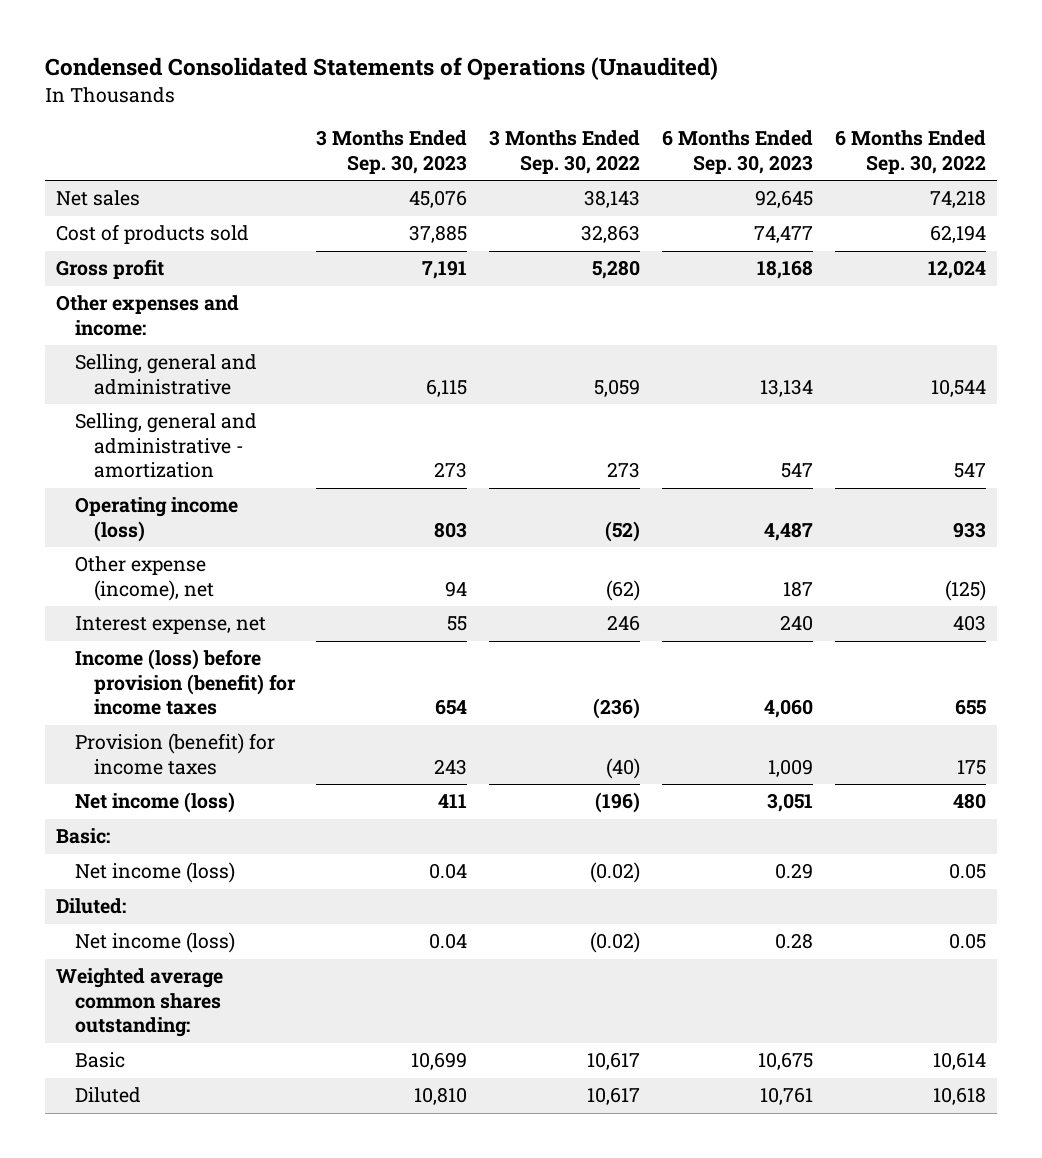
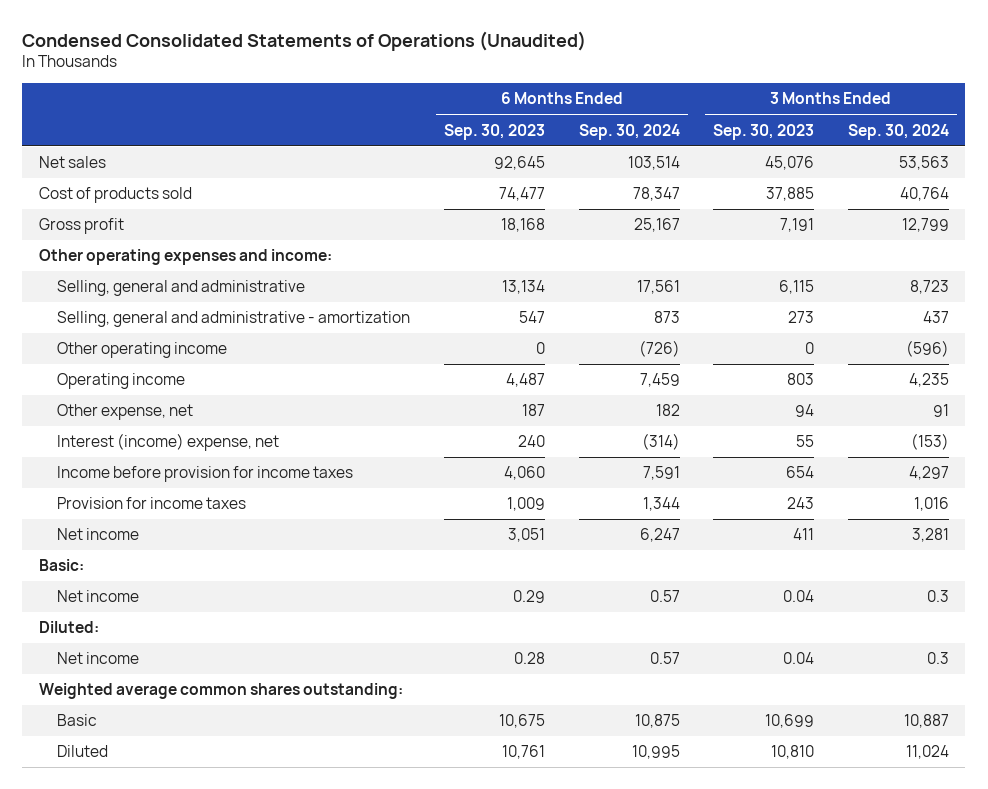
- | 3 Months Ended Sep. 30, 2023 | 3 Months Ended Sep. 30, 2022 | 6 Months Ended Sep. 30, 2023 | 6 Months Ended Sep. 30, 2022
+ | 6 Months Ended Sep. 30, 2023 | 6 Months Ended Sep. 30, 2024 | 3 Months Ended Sep. 30, 2023 | 3 Months Ended Sep. 30, 2024
- Other expenses and income:
+ Other operating expenses and income:
- Operating income (loss) | 803 | (52) | 4,487 | 933
- Other expense (income), net | 94 | (62) | 187 | (125)
- Interest expense, net | 55 | 246 | 240 | 403
- Income (loss) before provision (benefit) for income taxes | 654 | (236) | 4,060 | 655
- Provision (benefit) for income taxes | 243 | (40) | 1,009 | 175
- Net income (loss) | 411 | (196) | 3,051 | 480
+ Other operating income | 0 | (726) | 0 | (596)
+ Operating income | 4,487 | 7,459 | 803 | 4,235
+ Other expense, net | 187 | 182 | 94 | 91
+ Interest (income) expense, net | 240 | (314) | 55 | (153)
+ Income before provision for income taxes | 4,060 | 7,591 | 654 | 4,297
+ Provision for income taxes | 1,009 | 1,344 | 243 | 1,016
+ Net income | 3,051 | 6,247 | 411 | 3,281
- Net income (loss) | 0.04 | (0.02) | 0.29 | 0.05
+ Net income | 0.29 | 0.57 | 0.04 | 0.3
- Net income (loss) | 0.04 | (0.02) | 0.28 | 0.05
+ Net income | 0.28 | 0.57 | 0.04 | 0.3

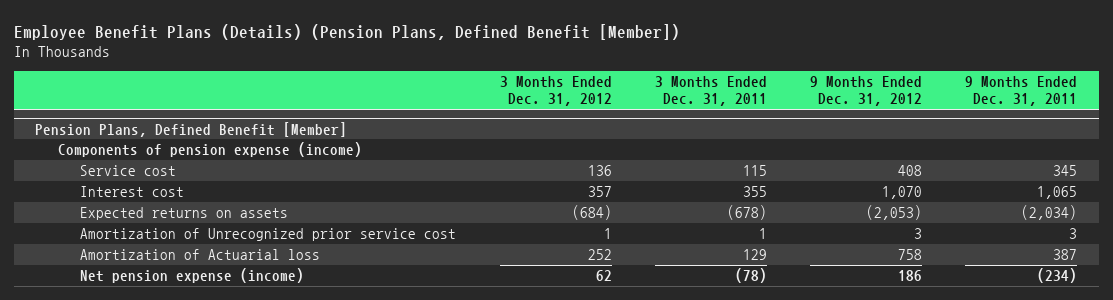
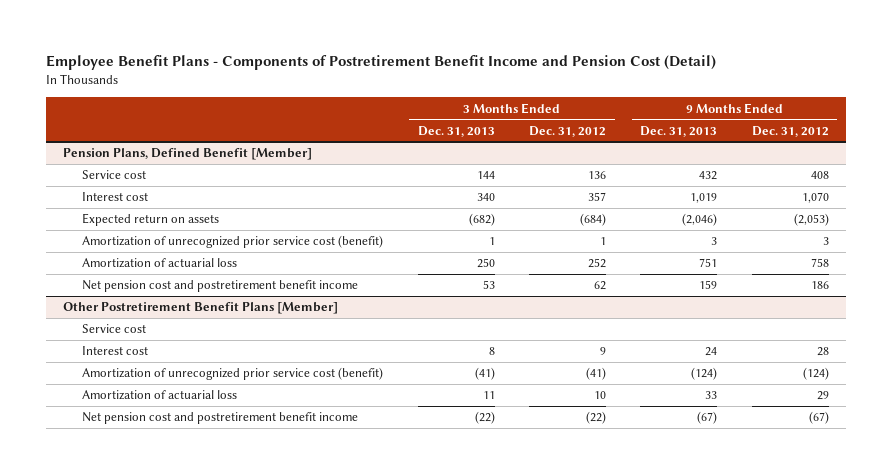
- Employee Benefit Plans (Details) (Pension Plans, Defined Benefit [Member])
+ Employee Benefit Plans - Components of Postretirement Benefit Income and Pension Cost (Detail)
- | 3 Months Ended Dec. 31, 2012 | 3 Months Ended Dec. 31, 2011 | 9 Months Ended Dec. 31, 2012 | 9 Months Ended Dec. 31, 2011
+ | 3 Months Ended Dec. 31, 2013 | 3 Months Ended Dec. 31, 2012 | 9 Months Ended Dec. 31, 2013 | 9 Months Ended Dec. 31, 2012
@ Pension Plans, Defined Benefit [Member]
- Components of pension expense (income)
- Expected returns on assets | (684) | (678) | (2,053) | (2,034)
- Amortization of Unrecognized prior service cost | 1 | 1 | 3 | 3
- Amortization of Actuarial loss | 252 | 129 | 758 | 387
- Net pension expense (income) | 62 | (78) | 186 | (234)
+ Expected return on assets | (682) | (684) | (2,046) | (2,053)
+ Amortization of unrecognized prior service cost (benefit) | 1 | 1 | 3 | 3
+ Amortization of actuarial loss | 250 | 252 | 751 | 758
+ Net pension cost and postretirement benefit income | 53 | 62 | 159 | 186
+ Other Postretirement Benefit Plans [Member]
+ Service cost
+ Interest cost | 8 | 9 | 24 | 28
+ Amortization of unrecognized prior service cost (benefit) | (41) | (41) | (124) | (124)
+ Amortization of actuarial loss | 11 | 10 | 33 | 29
+ Net pension cost and postretirement benefit income | (22) | (22) | (67) | (67)

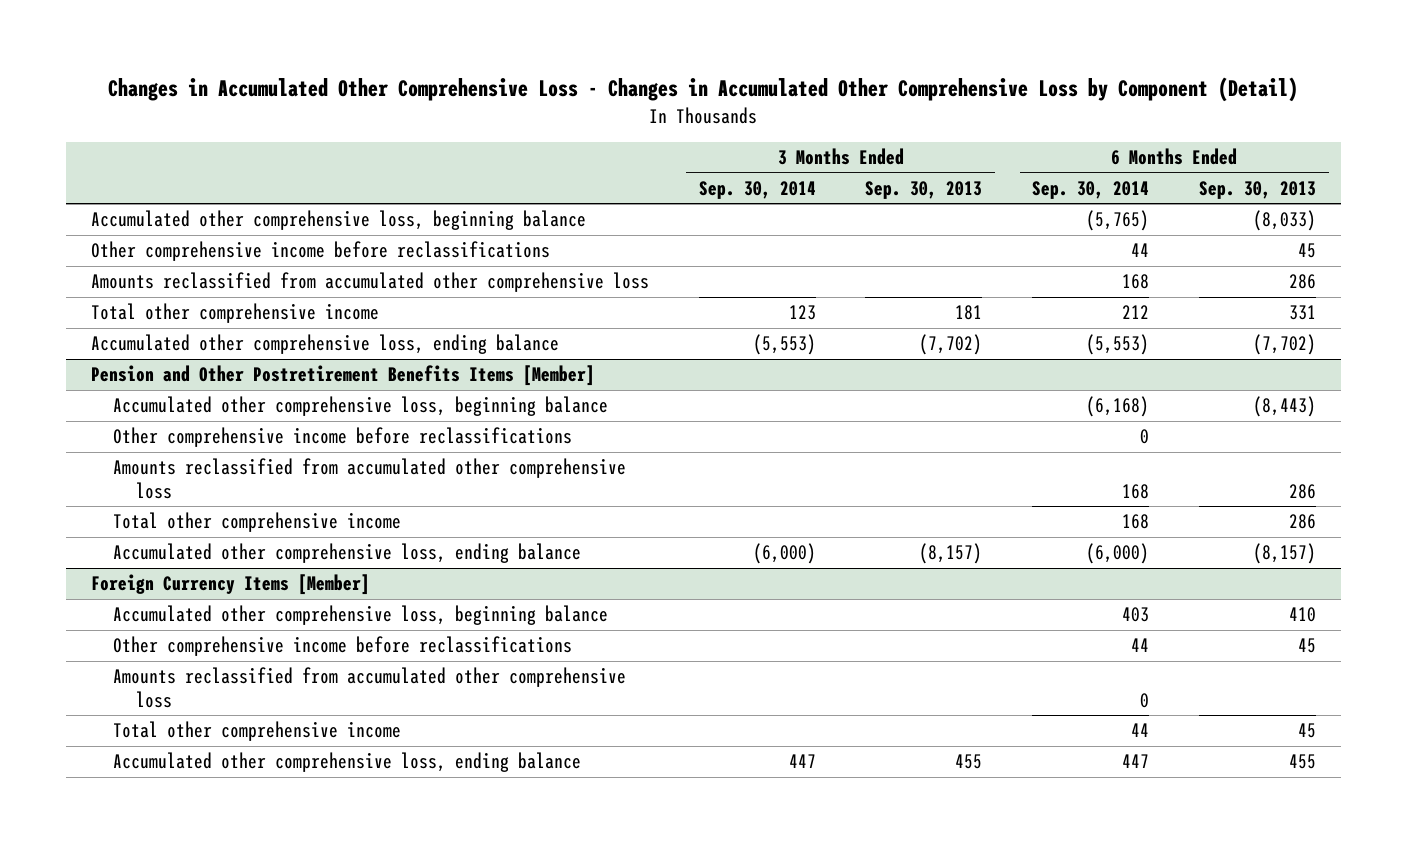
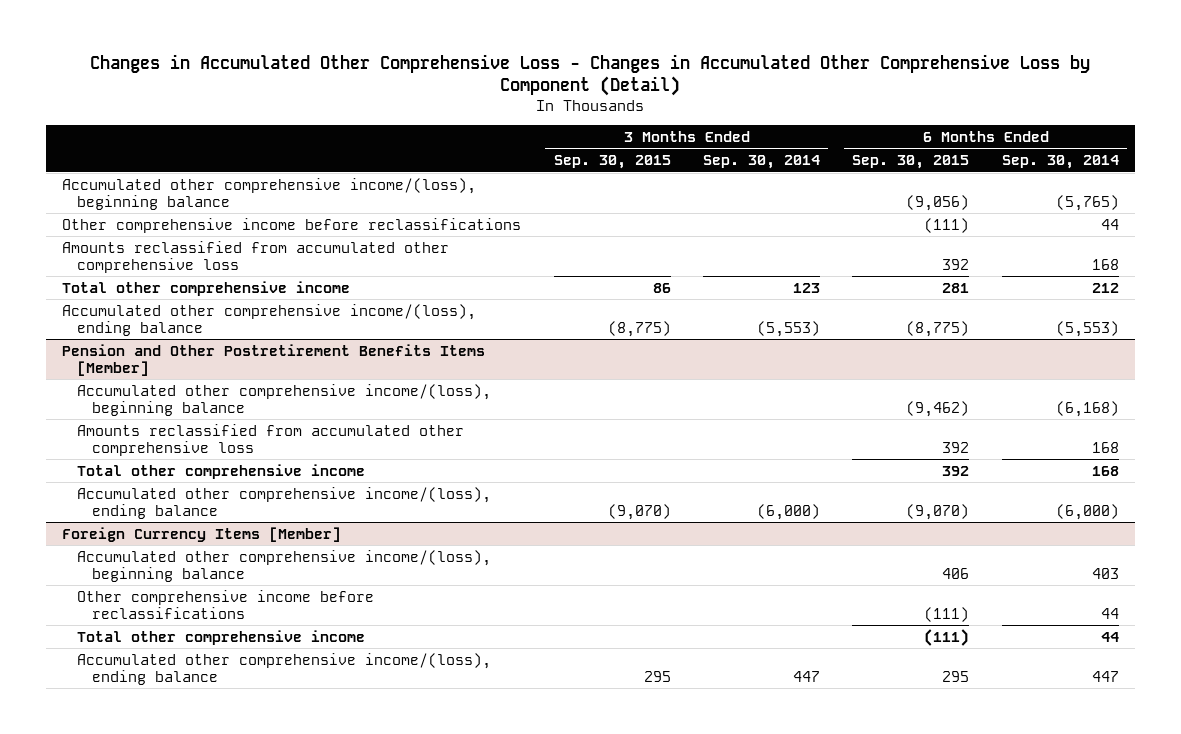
- | 3 Months Ended Sep. 30, 2014 | 3 Months Ended Sep. 30, 2013 | 6 Months Ended Sep. 30, 2014 | 6 Months Ended Sep. 30, 2013
+ | 3 Months Ended Sep. 30, 2015 | 3 Months Ended Sep. 30, 2014 | 6 Months Ended Sep. 30, 2015 | 6 Months Ended Sep. 30, 2014
- Accumulated other comprehensive loss, beginning balance | | | (5,765) | (8,033)
+ Accumulated other comprehensive income/(loss), beginning balance | | | (9,056) | (5,765)
- Accumulated other comprehensive loss, ending balance | (5,553) | (7,702) | (5,553) | (7,702)
+ Accumulated other comprehensive income/(loss), ending balance | (8,775) | (5,553) | (8,775) | (5,553)
@ Pension and Other Postretirement Benefits Items [Member]
- Accumulated other comprehensive loss, beginning balance | | | (6,168) | (8,443)
- Other comprehensive income before reclassifications | | | 0 |
+ Accumulated other comprehensive income/(loss), beginning balance | | | (9,462) | (6,168)
- Accumulated other comprehensive loss, ending balance | (6,000) | (8,157) | (6,000) | (8,157)
+ Accumulated other comprehensive income/(loss), ending balance | (9,070) | (6,000) | (9,070) | (6,000)
@ Foreign Currency Items [Member]
- Accumulated other comprehensive loss, beginning balance | | | 403 | 410
+ Accumulated other comprehensive income/(loss), beginning balance | | | 406 | 403
- Amounts reclassified from accumulated other comprehensive loss | | | 0 |
- Accumulated other comprehensive loss, ending balance | 447 | 455 | 447 | 455
+ Accumulated other comprehensive income/(loss), ending balance | 295 | 447 | 295 | 447

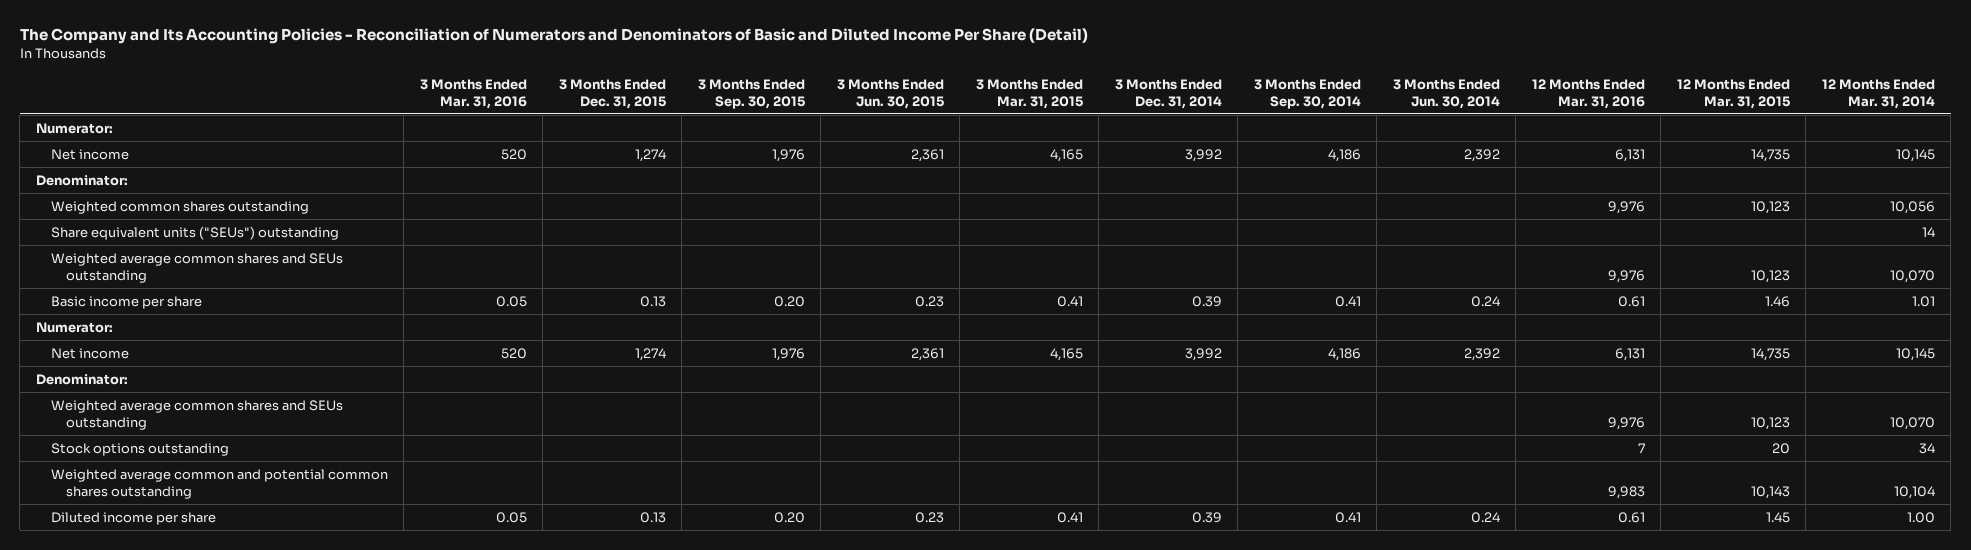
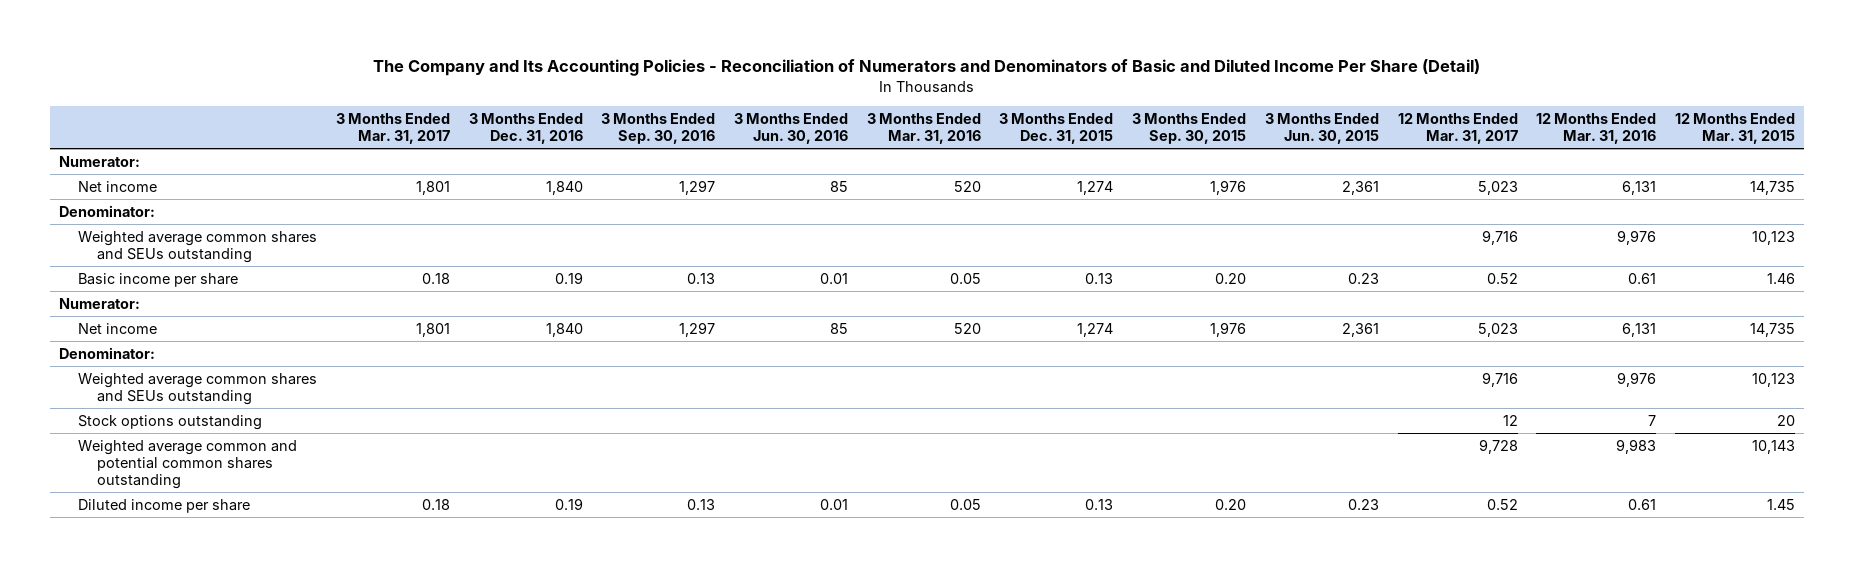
- | 3 Months Ended Mar. 31, 2016 | 3 Months Ended Dec. 31, 2015 | 3 Months Ended Sep. 30, 2015 | 3 Months Ended Jun. 30, 2015 | 3 Months Ended Mar. 31, 2015 | 3 Months Ended Dec. 31, 2014 | 3 Months Ended Sep. 30, 2014 | 3 Months Ended Jun. 30, 2014 | 12 Months Ended Mar. 31, 2016 | 12 Months Ended Mar. 31, 2015 | 12 Months Ended Mar. 31, 2014
+ | 3 Months Ended Mar. 31, 2017 | 3 Months Ended Dec. 31, 2016 | 3 Months Ended Sep. 30, 2016 | 3 Months Ended Jun. 30, 2016 | 3 Months Ended Mar. 31, 2016 | 3 Months Ended Dec. 31, 2015 | 3 Months Ended Sep. 30, 2015 | 3 Months Ended Jun. 30, 2015 | 12 Months Ended Mar. 31, 2017 | 12 Months Ended Mar. 31, 2016 | 12 Months Ended Mar. 31, 2015
- Weighted common shares outstanding | | | | | | | | | 9,976 | 10,123 | 10,056
- Share equivalent units ("SEUs") outstanding | | | | | | | | | | | 14

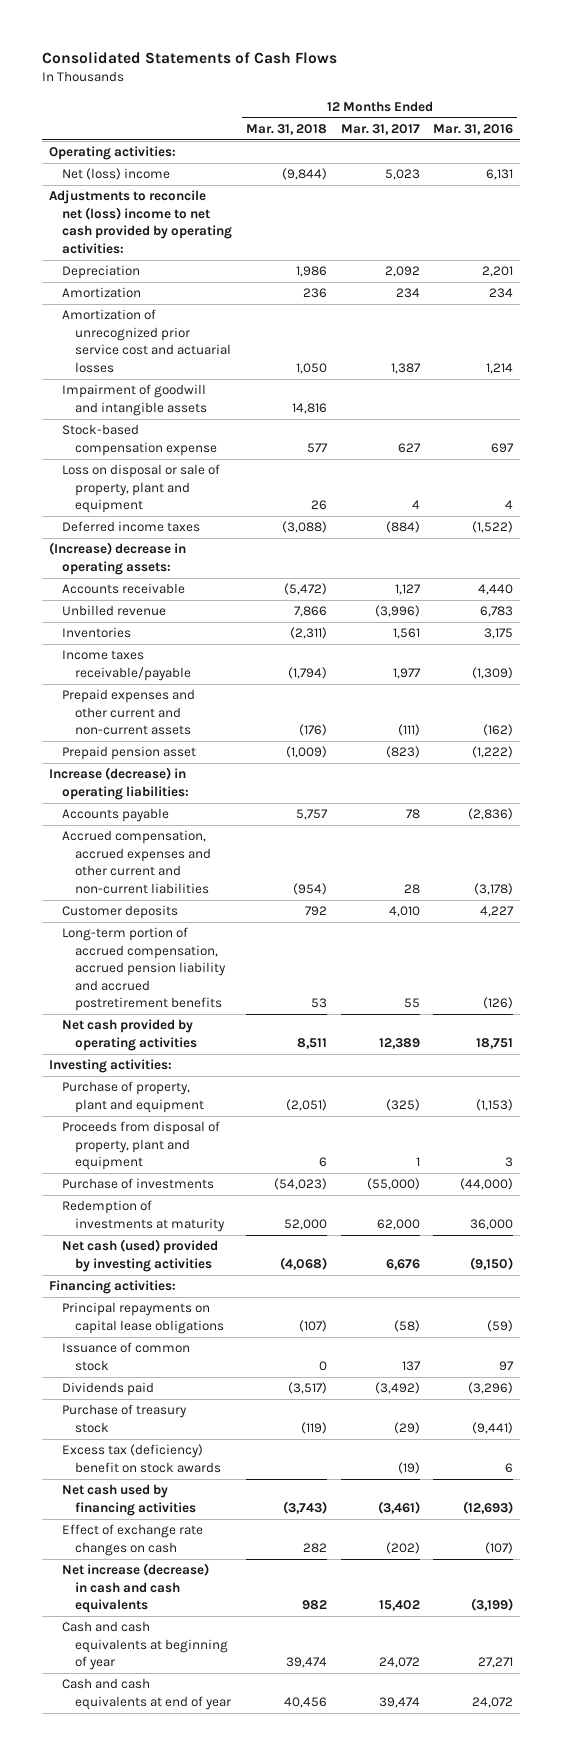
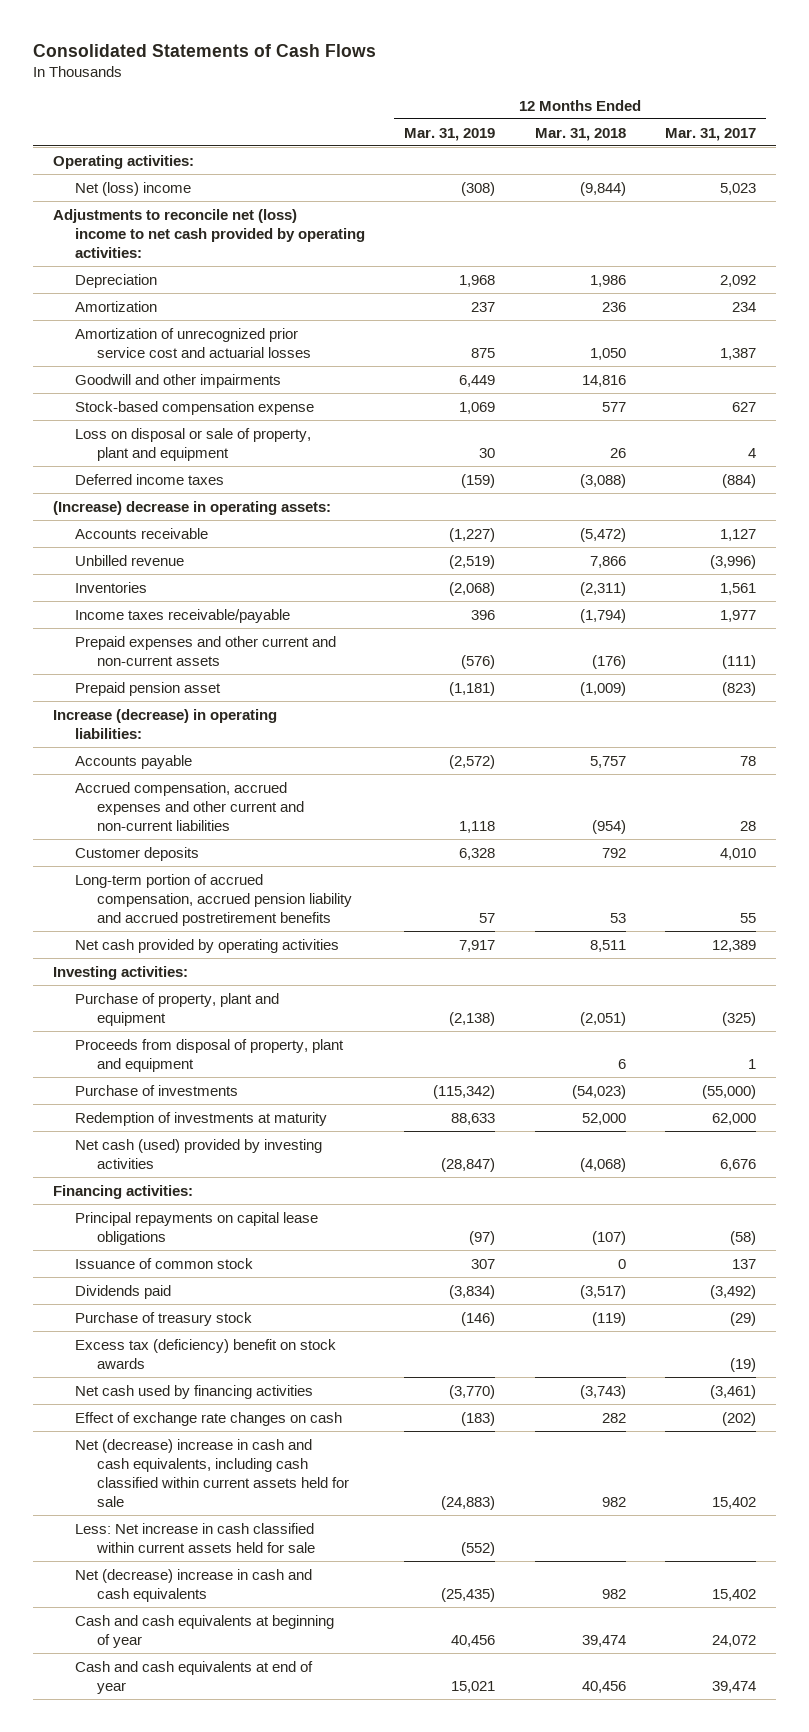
- | 12 Months Ended Mar. 31, 2018 | 12 Months Ended Mar. 31, 2017 | 12 Months Ended Mar. 31, 2016
+ | 12 Months Ended Mar. 31, 2019 | 12 Months Ended Mar. 31, 2018 | 12 Months Ended Mar. 31, 2017
- Impairment of goodwill and intangible assets | 14,816 | |
+ Goodwill and other impairments | 6,449 | 14,816 |
- Net increase (decrease) in cash and cash equivalents | 982 | 15,402 | (3,199)
+ Net (decrease) increase in cash and cash equivalents, including cash classified within current assets held for sale | (24,883) | 982 | 15,402
+ Less: Net increase in cash classified within current assets held for sale | (552) | |
+ Net (decrease) increase in cash and cash equivalents | (25,435) | 982 | 15,402

